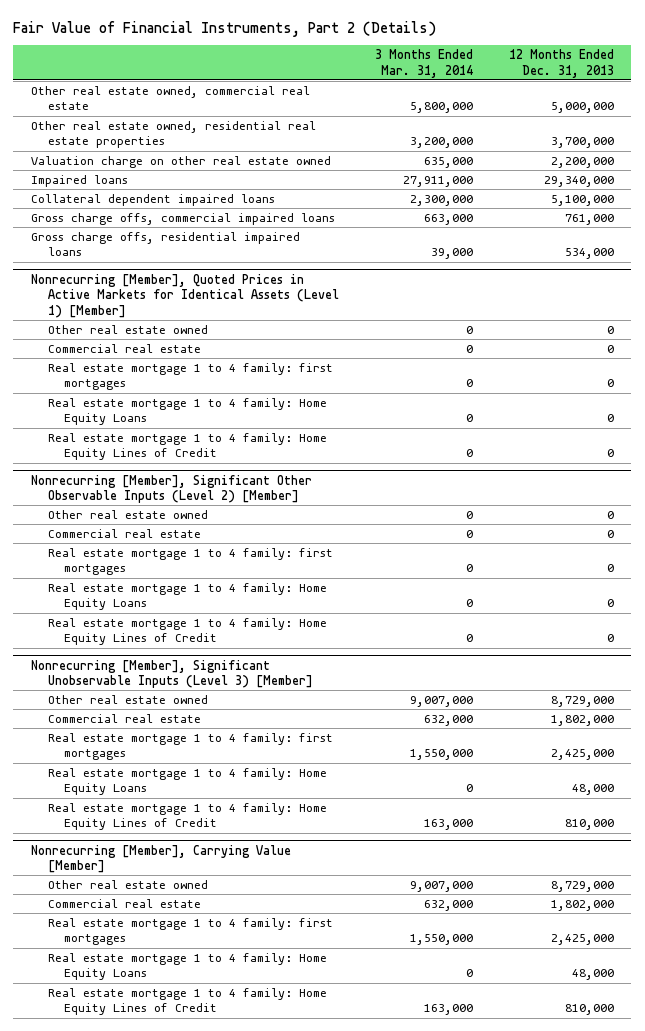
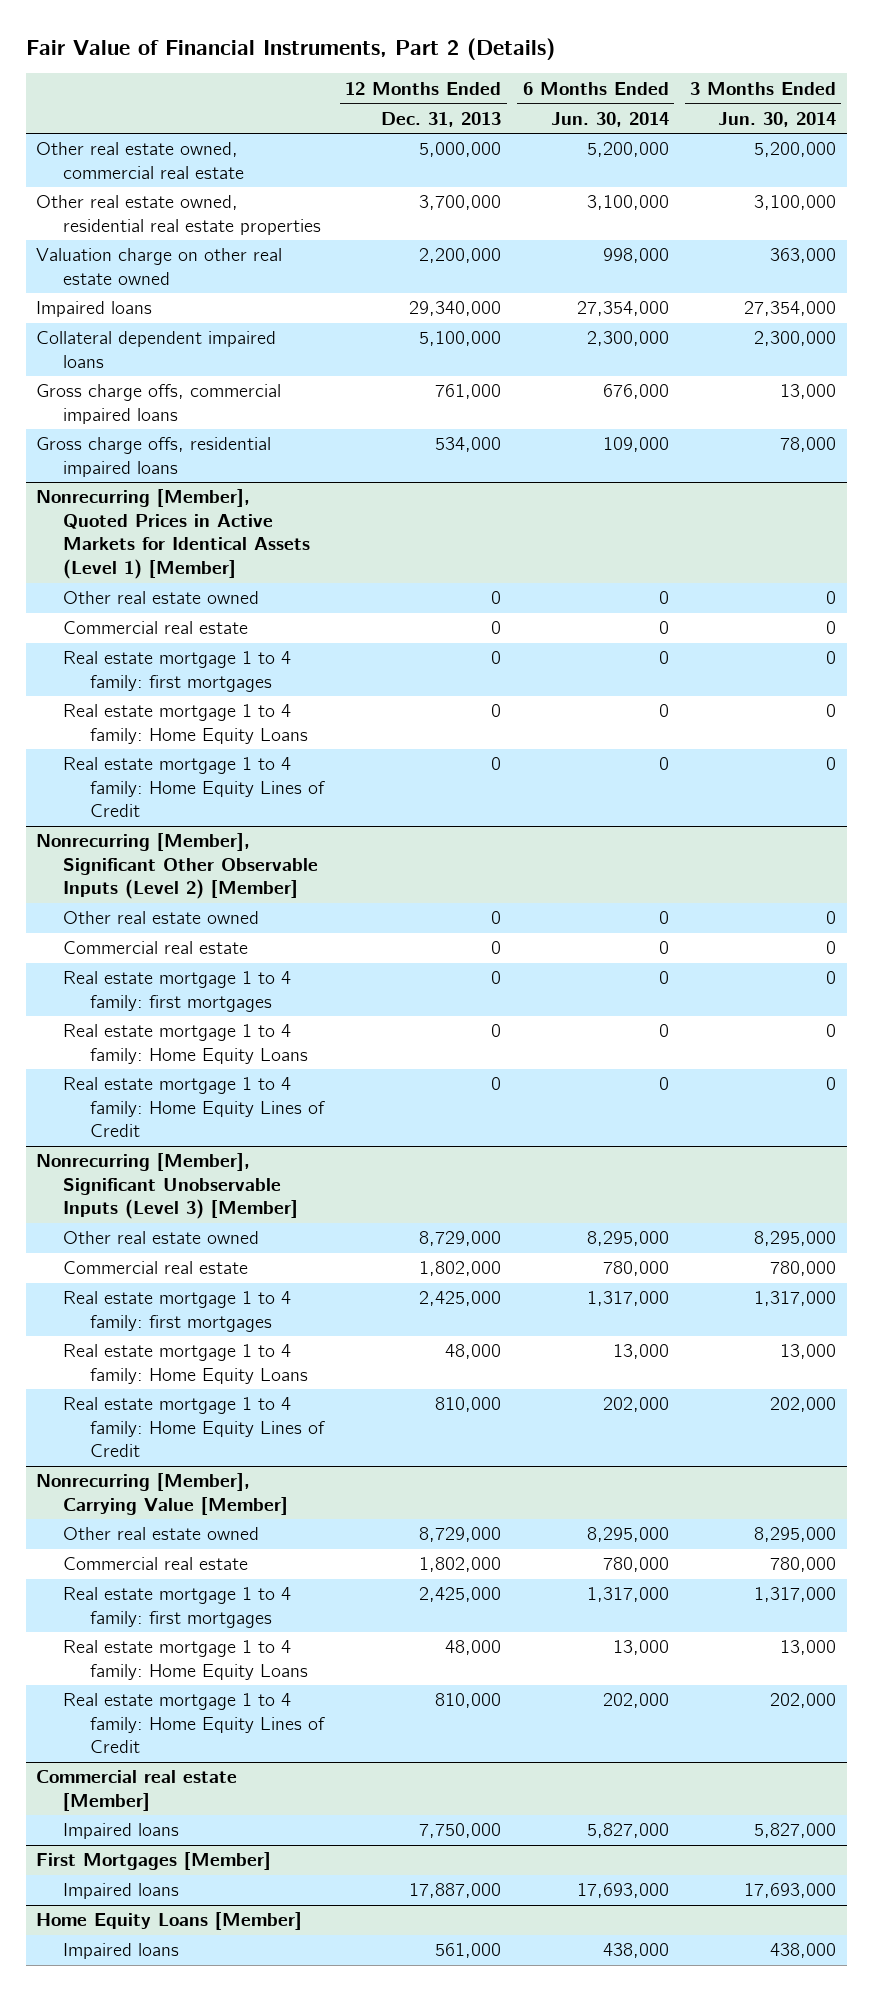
- | 3 Months Ended Mar. 31, 2014 | 12 Months Ended Dec. 31, 2013
+ | 12 Months Ended Dec. 31, 2013 | 6 Months Ended Jun. 30, 2014 | 3 Months Ended Jun. 30, 2014
+ Commercial real estate [Member]
+ Impaired loans | 7,750,000 | 5,827,000 | 5,827,000
+ First Mortgages [Member]
+ Impaired loans | 17,887,000 | 17,693,000 | 17,693,000
+ Home Equity Loans [Member]
+ Impaired loans | 561,000 | 438,000 | 438,000

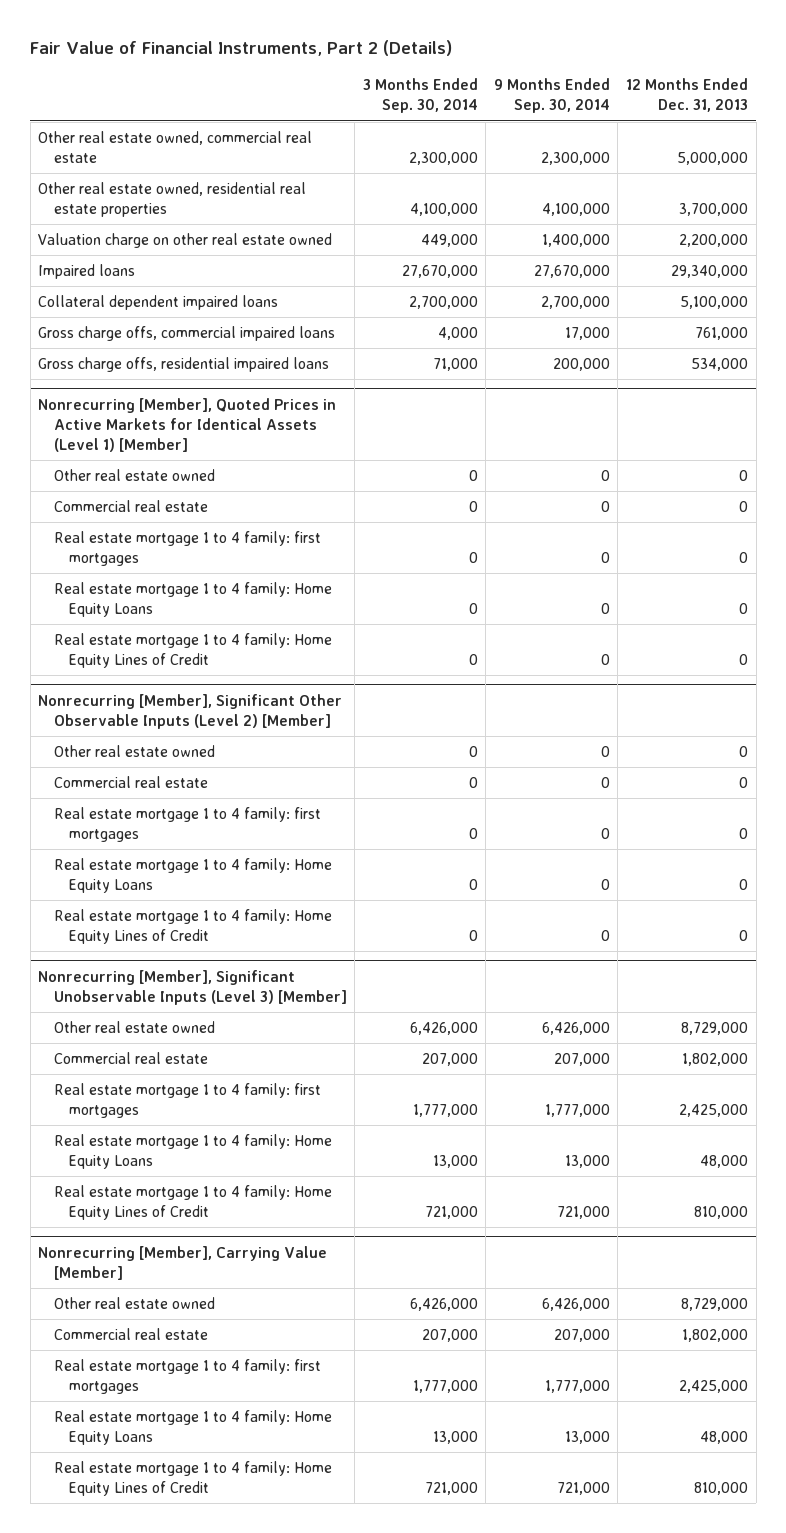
- | 12 Months Ended Dec. 31, 2013 | 6 Months Ended Jun. 30, 2014 | 3 Months Ended Jun. 30, 2014
+ | 3 Months Ended Sep. 30, 2014 | 9 Months Ended Sep. 30, 2014 | 12 Months Ended Dec. 31, 2013
- Commercial real estate [Member]
- Impaired loans | 7,750,000 | 5,827,000 | 5,827,000
- First Mortgages [Member]
- Impaired loans | 17,887,000 | 17,693,000 | 17,693,000
- Home Equity Loans [Member]
- Impaired loans | 561,000 | 438,000 | 438,000

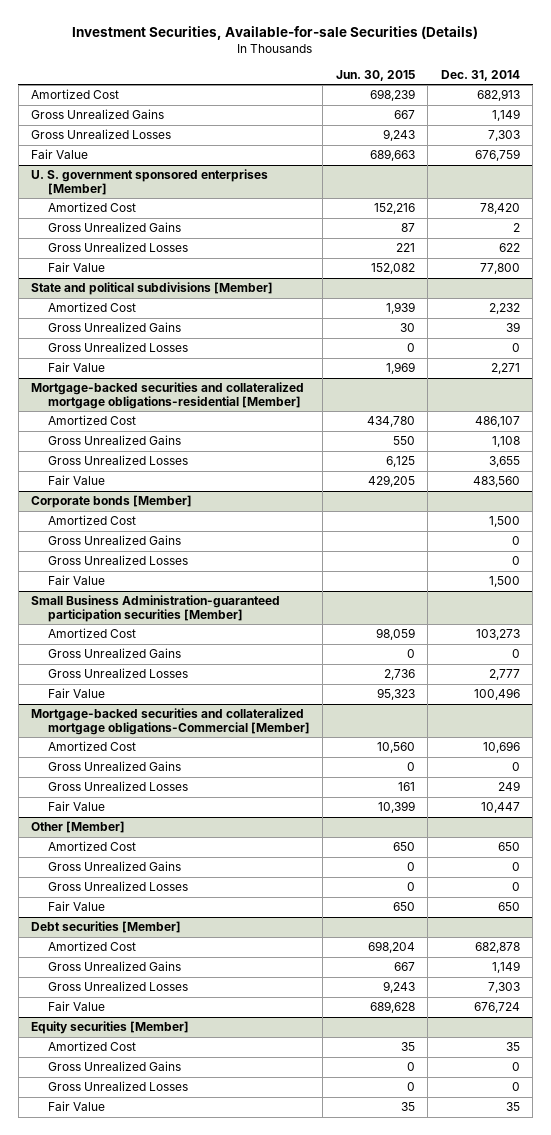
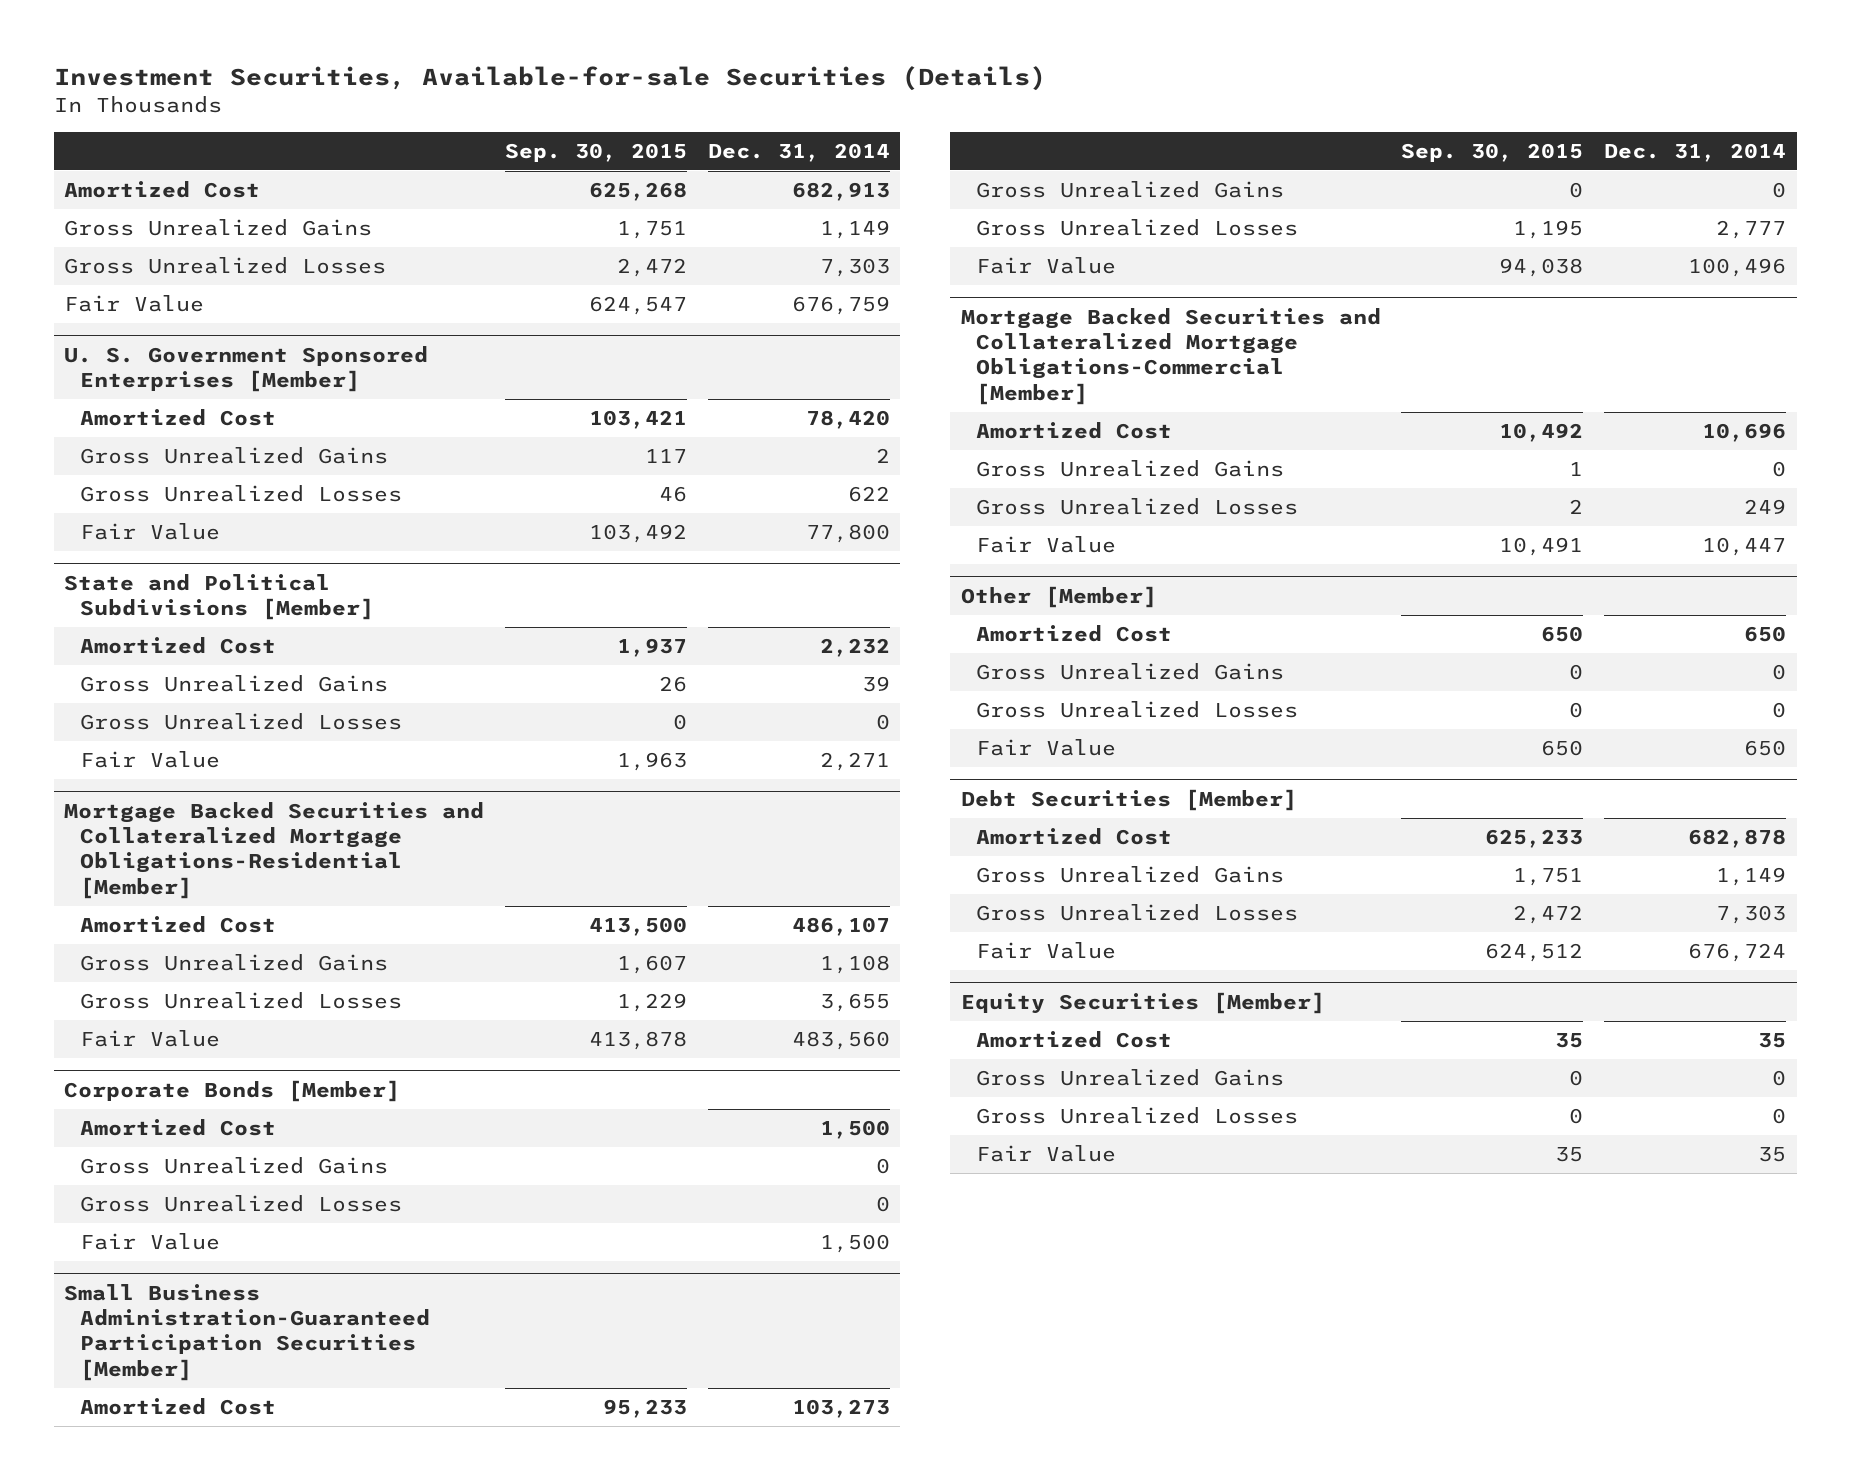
- | Jun. 30, 2015 | Dec. 31, 2014
+ | Sep. 30, 2015 | Dec. 31, 2014
- U. S. government sponsored enterprises [Member]
+ U. S. Government Sponsored Enterprises [Member]
- State and political subdivisions [Member]
+ State and Political Subdivisions [Member]
- Mortgage-backed securities and collateralized mortgage obligations-residential [Member]
+ Mortgage Backed Securities and Collateralized Mortgage Obligations-Residential [Member]
- Corporate bonds [Member]
+ Corporate Bonds [Member]
- Small Business Administration-guaranteed participation securities [Member]
+ Small Business Administration-Guaranteed Participation Securities [Member]
- Mortgage-backed securities and collateralized mortgage obligations-Commercial [Member]
+ Mortgage Backed Securities and Collateralized Mortgage Obligations-Commercial [Member]
- Debt securities [Member]
+ Debt Securities [Member]
- Equity securities [Member]
+ Equity Securities [Member]

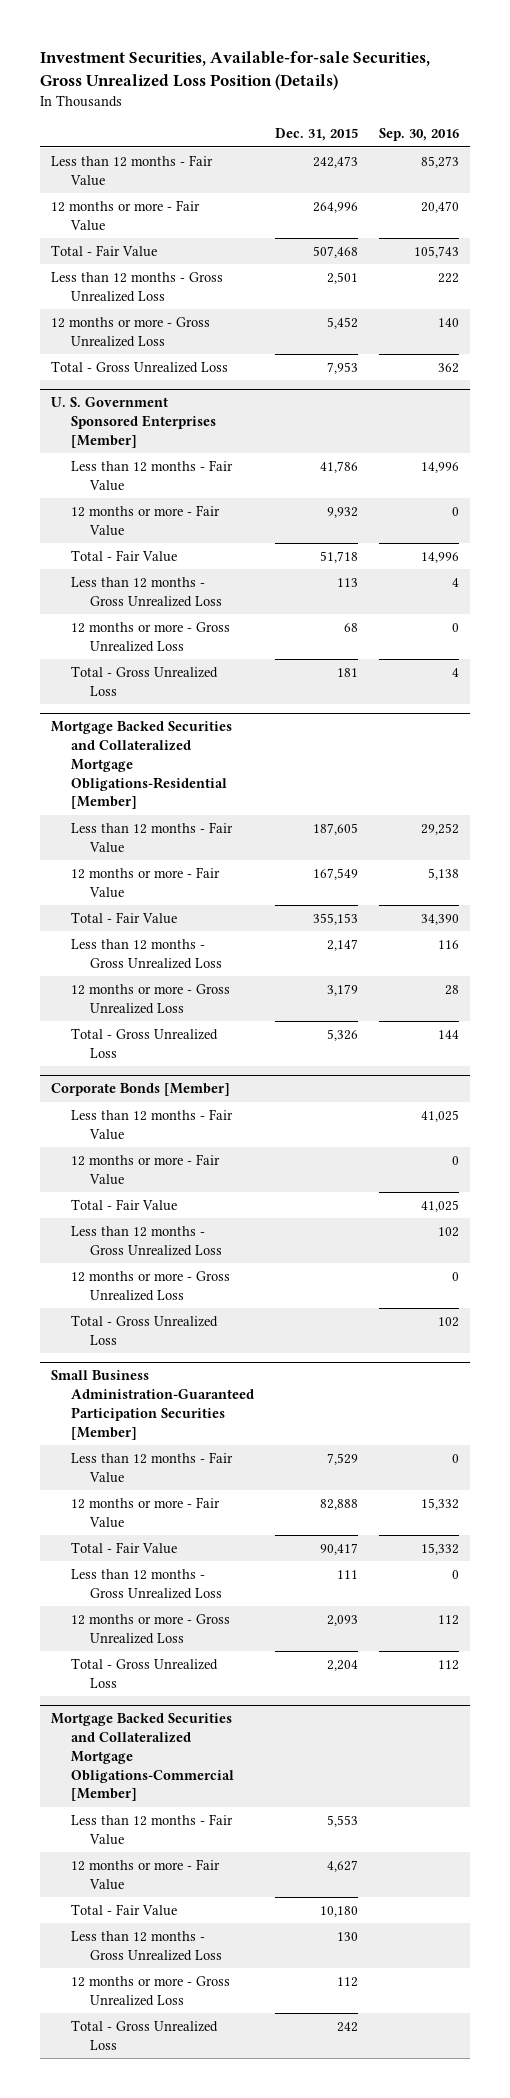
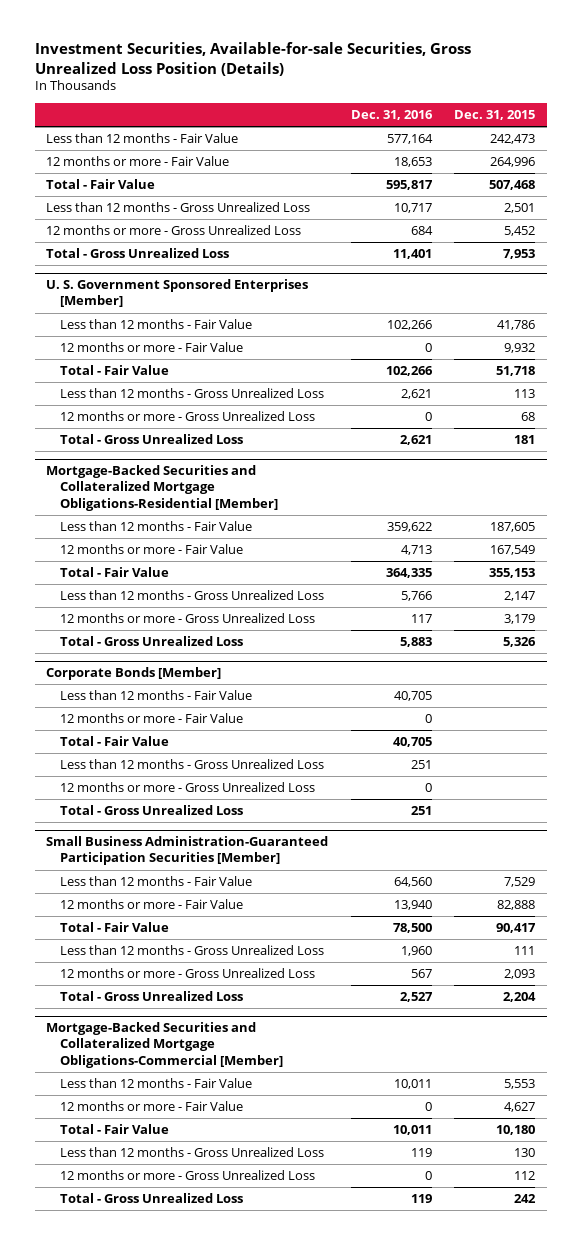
- | Dec. 31, 2015 | Sep. 30, 2016
+ | Dec. 31, 2016 | Dec. 31, 2015
- Mortgage Backed Securities and Collateralized Mortgage Obligations-Residential [Member]
+ Mortgage-Backed Securities and Collateralized Mortgage Obligations-Residential [Member]
- Mortgage Backed Securities and Collateralized Mortgage Obligations-Commercial [Member]
+ Mortgage-Backed Securities and Collateralized Mortgage Obligations-Commercial [Member]

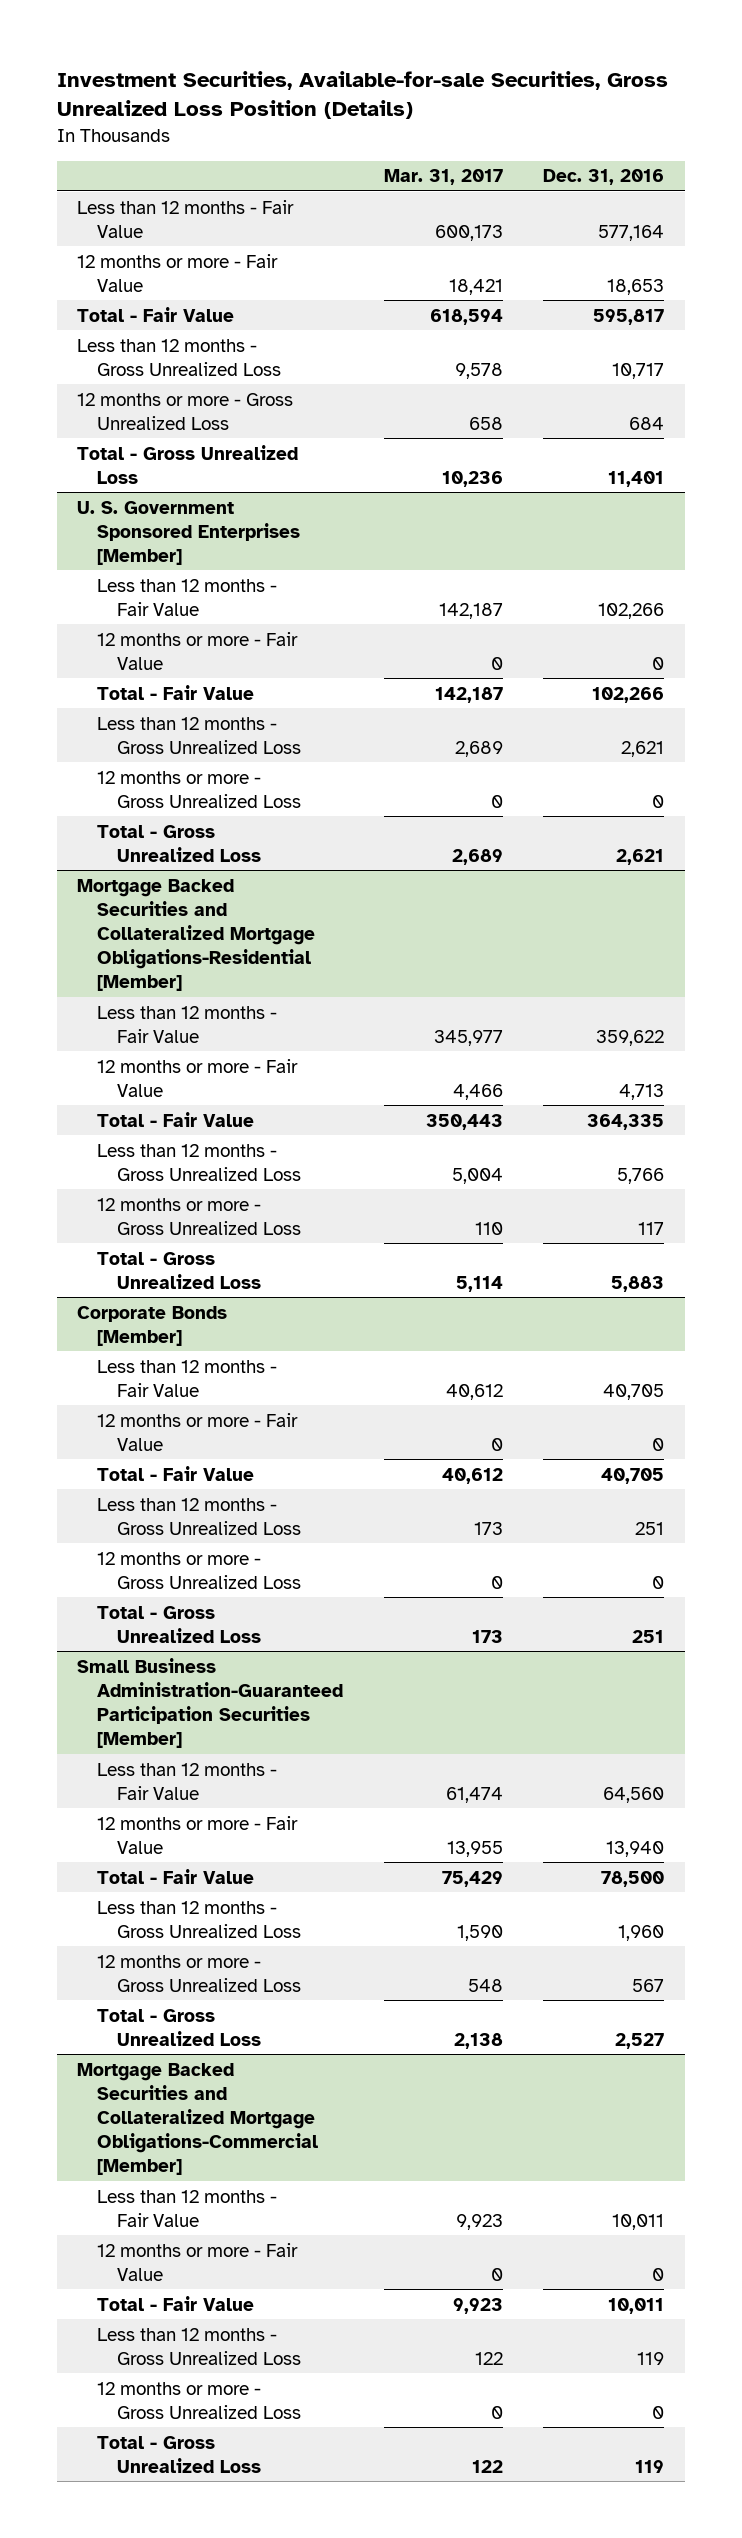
- | Dec. 31, 2016 | Dec. 31, 2015
+ | Mar. 31, 2017 | Dec. 31, 2016
- Mortgage-Backed Securities and Collateralized Mortgage Obligations-Residential [Member]
+ Mortgage Backed Securities and Collateralized Mortgage Obligations-Residential [Member]
- Mortgage-Backed Securities and Collateralized Mortgage Obligations-Commercial [Member]
+ Mortgage Backed Securities and Collateralized Mortgage Obligations-Commercial [Member]

